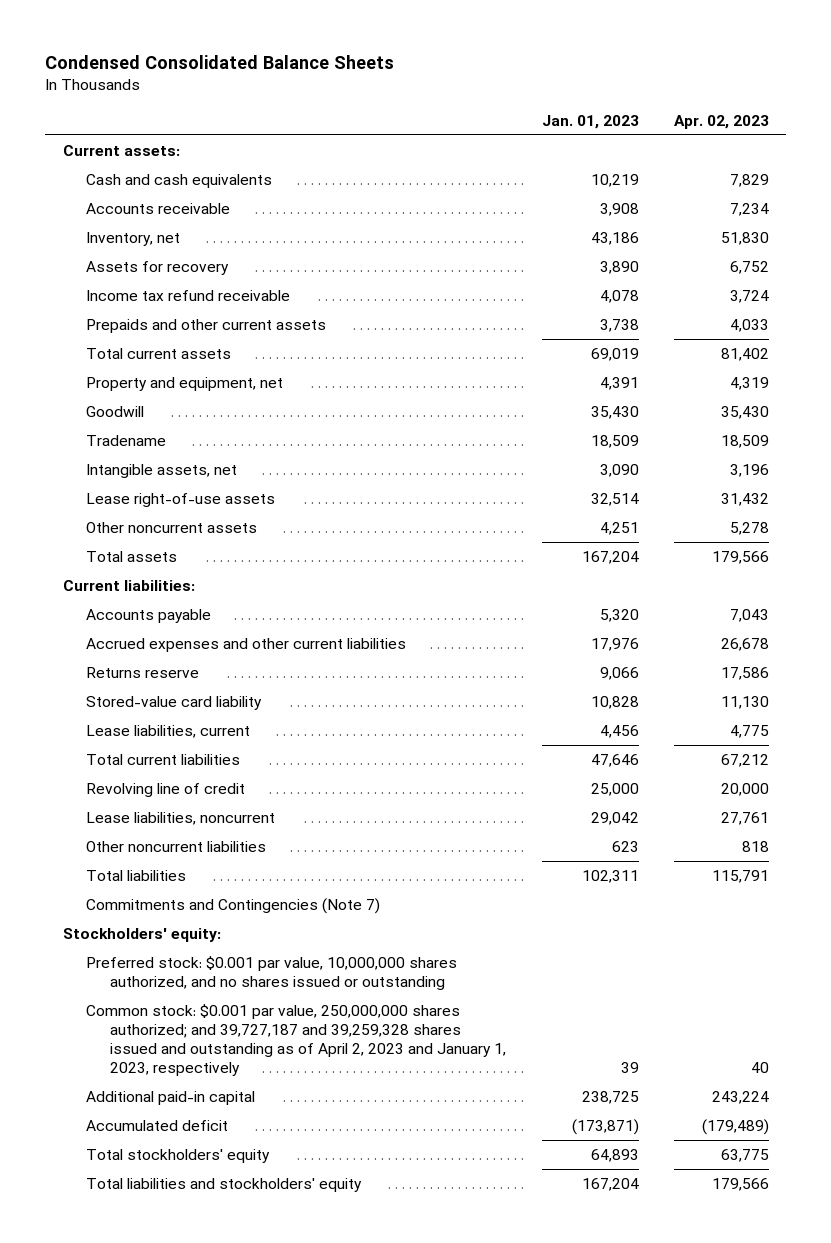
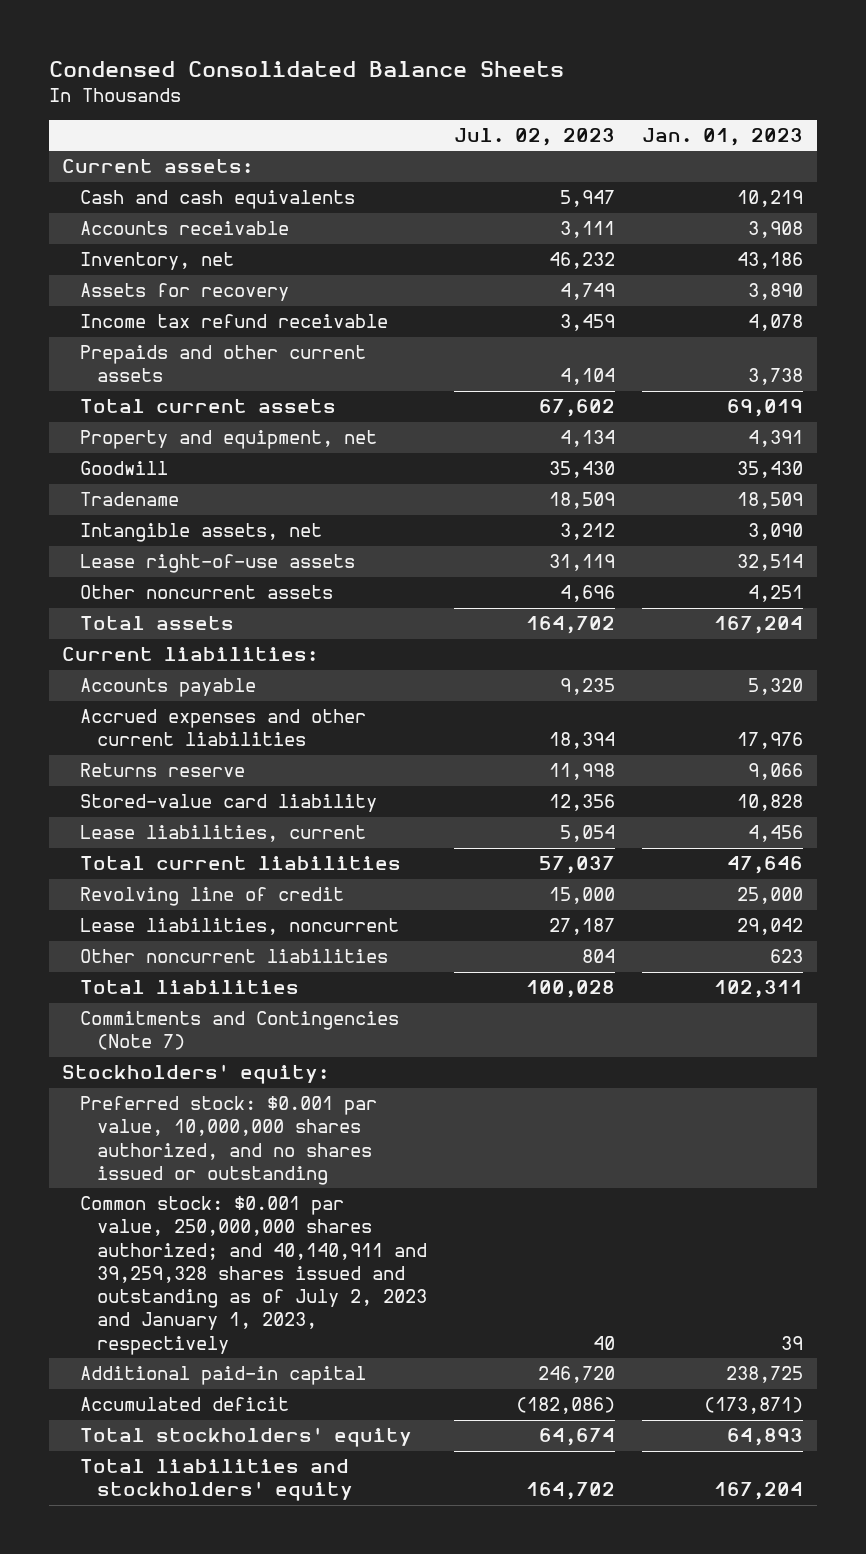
- | Jan. 01, 2023 | Apr. 02, 2023
+ | Jul. 02, 2023 | Jan. 01, 2023
- Common stock: $0.001 par value, 250,000,000 shares authorized; and 39,727,187 and 39,259,328 shares issued and outstanding as of April 2, 2023 and January 1, 2023, respectively | 39 | 40
+ Common stock: $0.001 par value, 250,000,000 shares authorized; and 40,140,911 and 39,259,328 shares issued and outstanding as of July 2, 2023 and January 1, 2023, respectively | 40 | 39

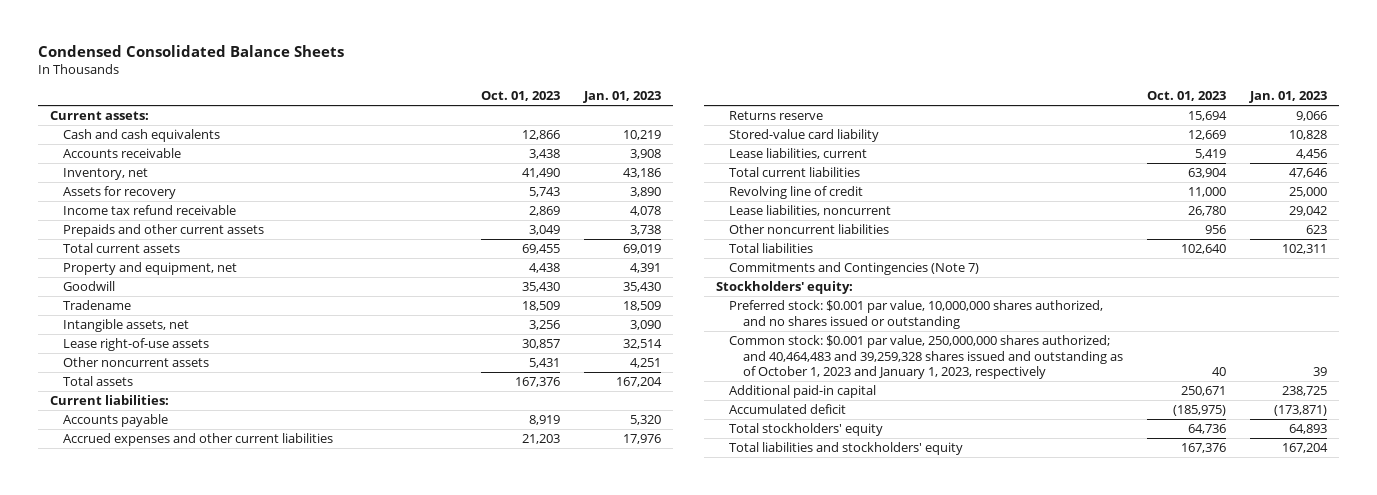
- | Jul. 02, 2023 | Jan. 01, 2023
+ | Oct. 01, 2023 | Jan. 01, 2023
- Common stock: $0.001 par value, 250,000,000 shares authorized; and 40,140,911 and 39,259,328 shares issued and outstanding as of July 2, 2023 and January 1, 2023, respectively | 40 | 39
+ Common stock: $0.001 par value, 250,000,000 shares authorized; and 40,464,483 and 39,259,328 shares issued and outstanding as of October 1, 2023 and January 1, 2023, respectively | 40 | 39

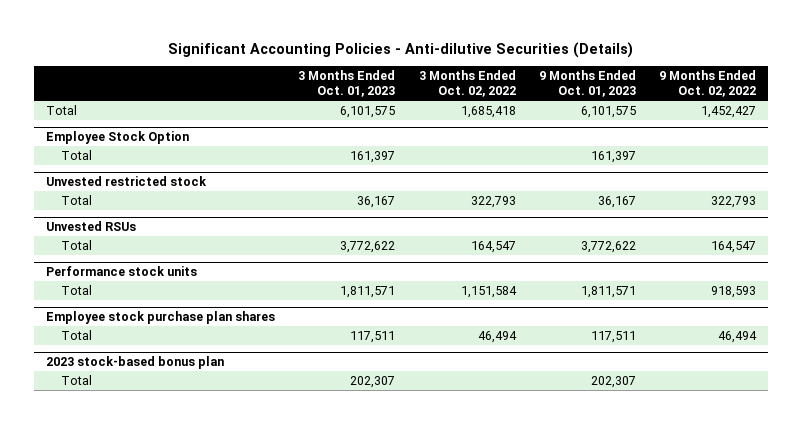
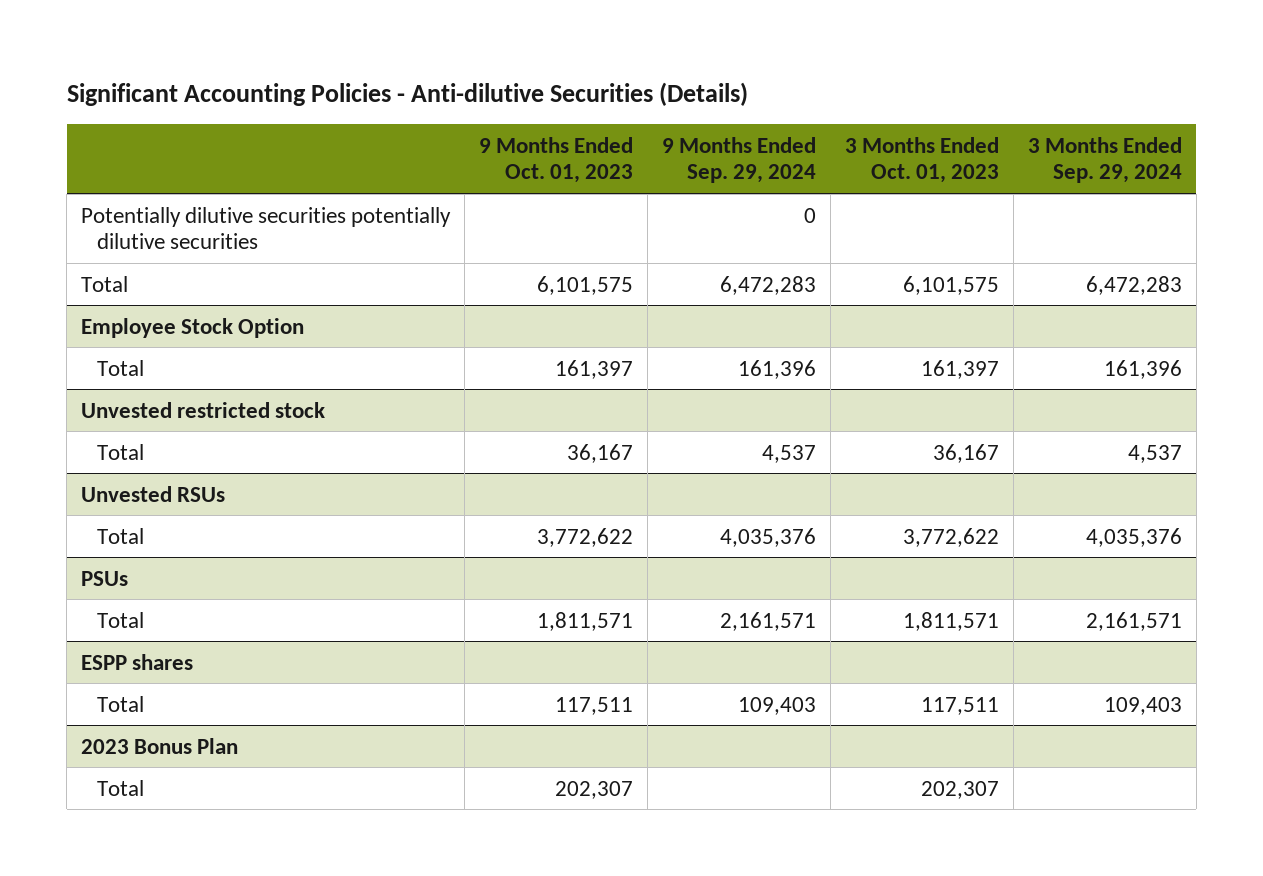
- | 3 Months Ended Oct. 01, 2023 | 3 Months Ended Oct. 02, 2022 | 9 Months Ended Oct. 01, 2023 | 9 Months Ended Oct. 02, 2022
+ | 9 Months Ended Oct. 01, 2023 | 9 Months Ended Sep. 29, 2024 | 3 Months Ended Oct. 01, 2023 | 3 Months Ended Sep. 29, 2024
+ Potentially dilutive securities potentially dilutive securities | | 0 | |
- Performance stock units
+ PSUs
- Employee stock purchase plan shares
+ ESPP shares
- 2023 stock-based bonus plan
+ 2023 Bonus Plan

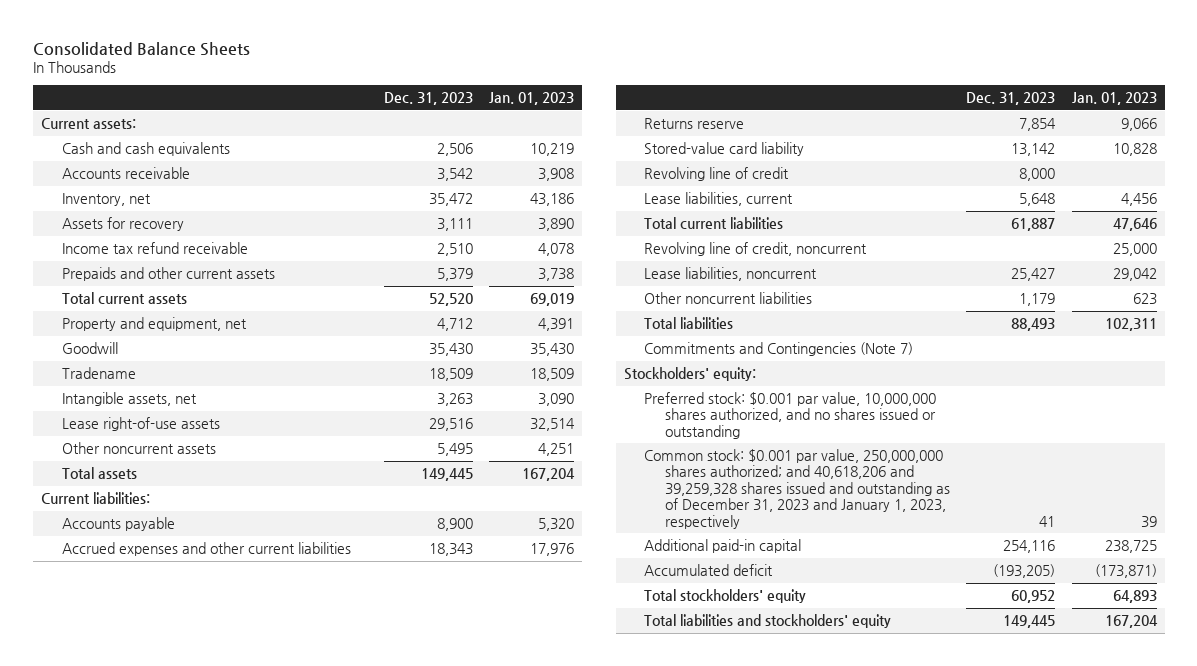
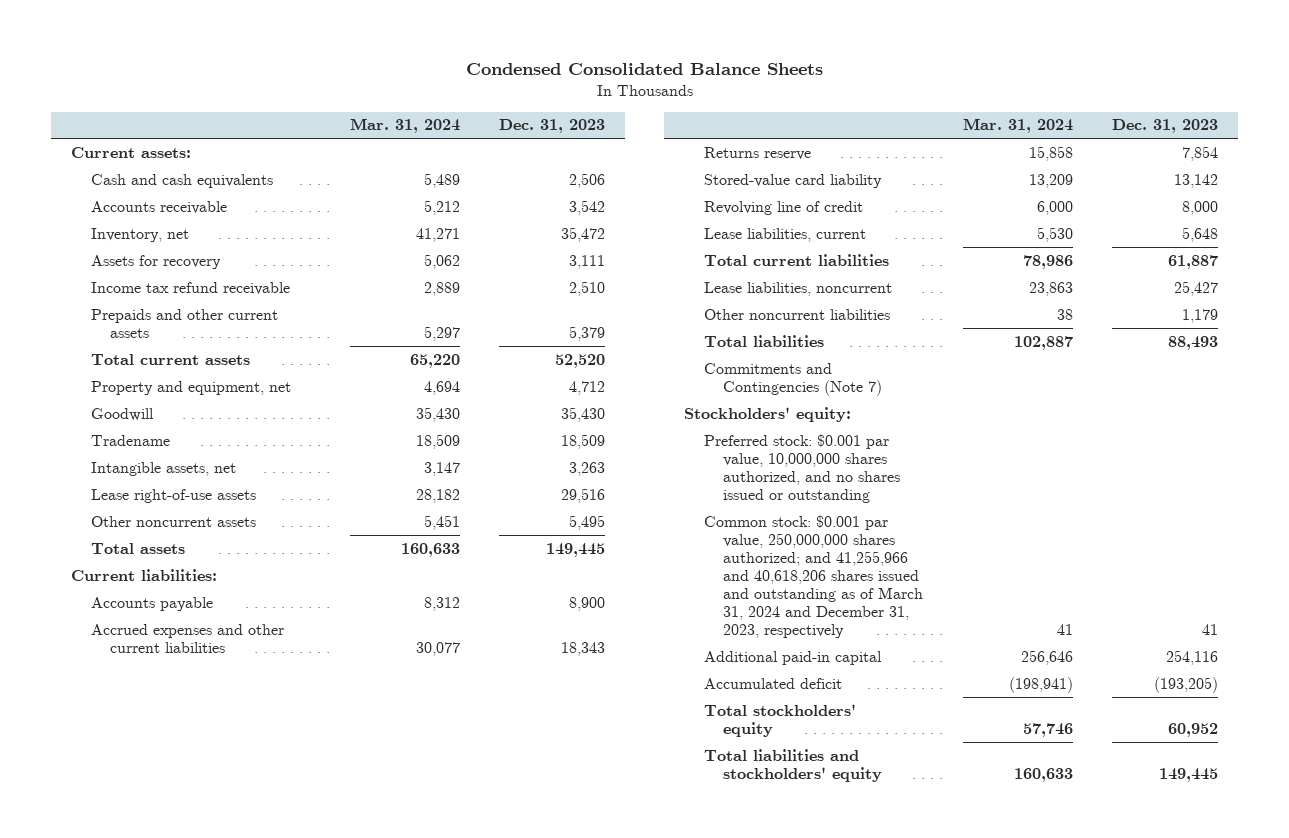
- Consolidated Balance Sheets
+ Condensed Consolidated Balance Sheets
- | Dec. 31, 2023 | Jan. 01, 2023
+ | Mar. 31, 2024 | Dec. 31, 2023
- Revolving line of credit, noncurrent | | 25,000
- Common stock: $0.001 par value, 250,000,000 shares authorized; and 40,618,206 and 39,259,328 shares issued and outstanding as of December 31, 2023 and January 1, 2023, respectively | 41 | 39
+ Common stock: $0.001 par value, 250,000,000 shares authorized; and 41,255,966 and 40,618,206 shares issued and outstanding as of March 31, 2024 and December 31, 2023, respectively | 41 | 41

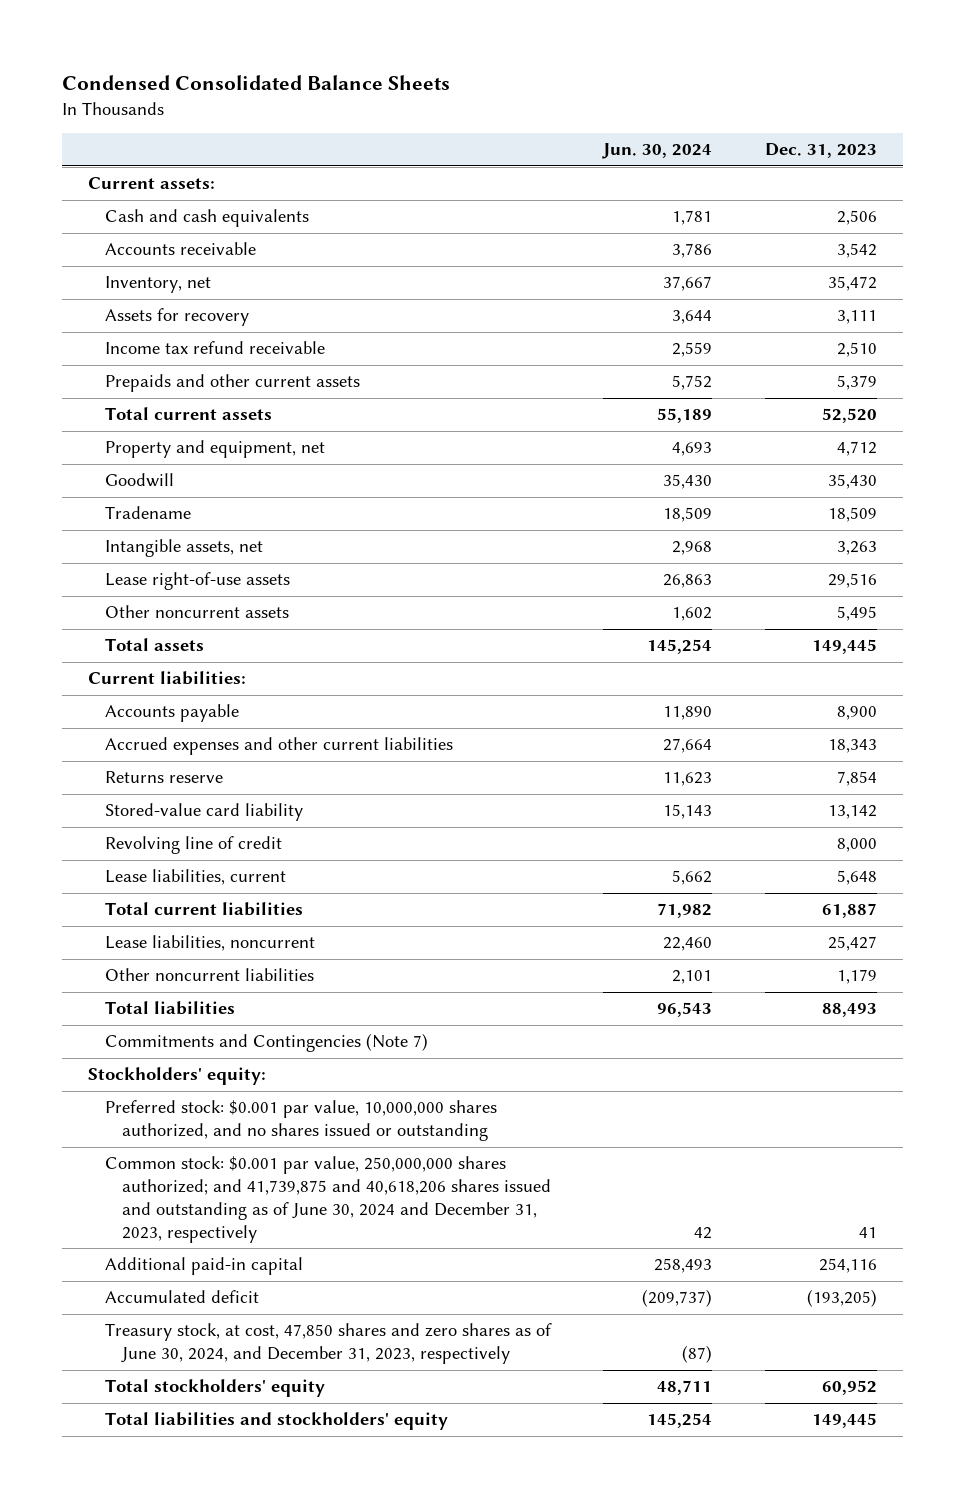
- | Mar. 31, 2024 | Dec. 31, 2023
+ | Jun. 30, 2024 | Dec. 31, 2023
- Common stock: $0.001 par value, 250,000,000 shares authorized; and 41,255,966 and 40,618,206 shares issued and outstanding as of March 31, 2024 and December 31, 2023, respectively | 41 | 41
+ Common stock: $0.001 par value, 250,000,000 shares authorized; and 41,739,875 and 40,618,206 shares issued and outstanding as of June 30, 2024 and December 31, 2023, respectively | 42 | 41
+ Treasury stock, at cost, 47,850 shares and zero shares as of June 30, 2024, and December 31, 2023, respectively | (87) |

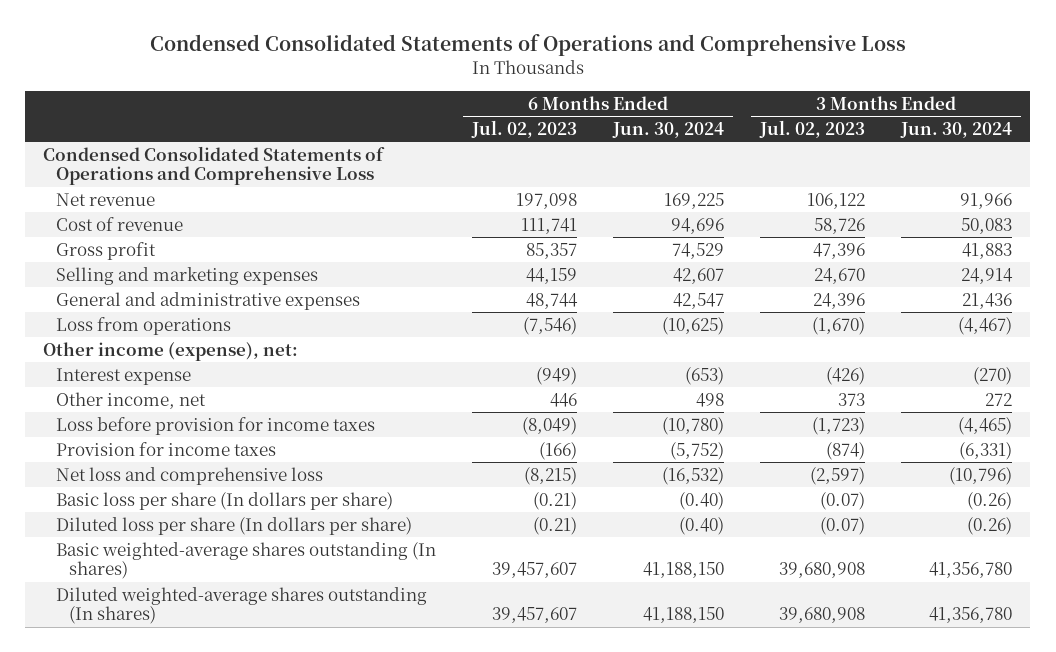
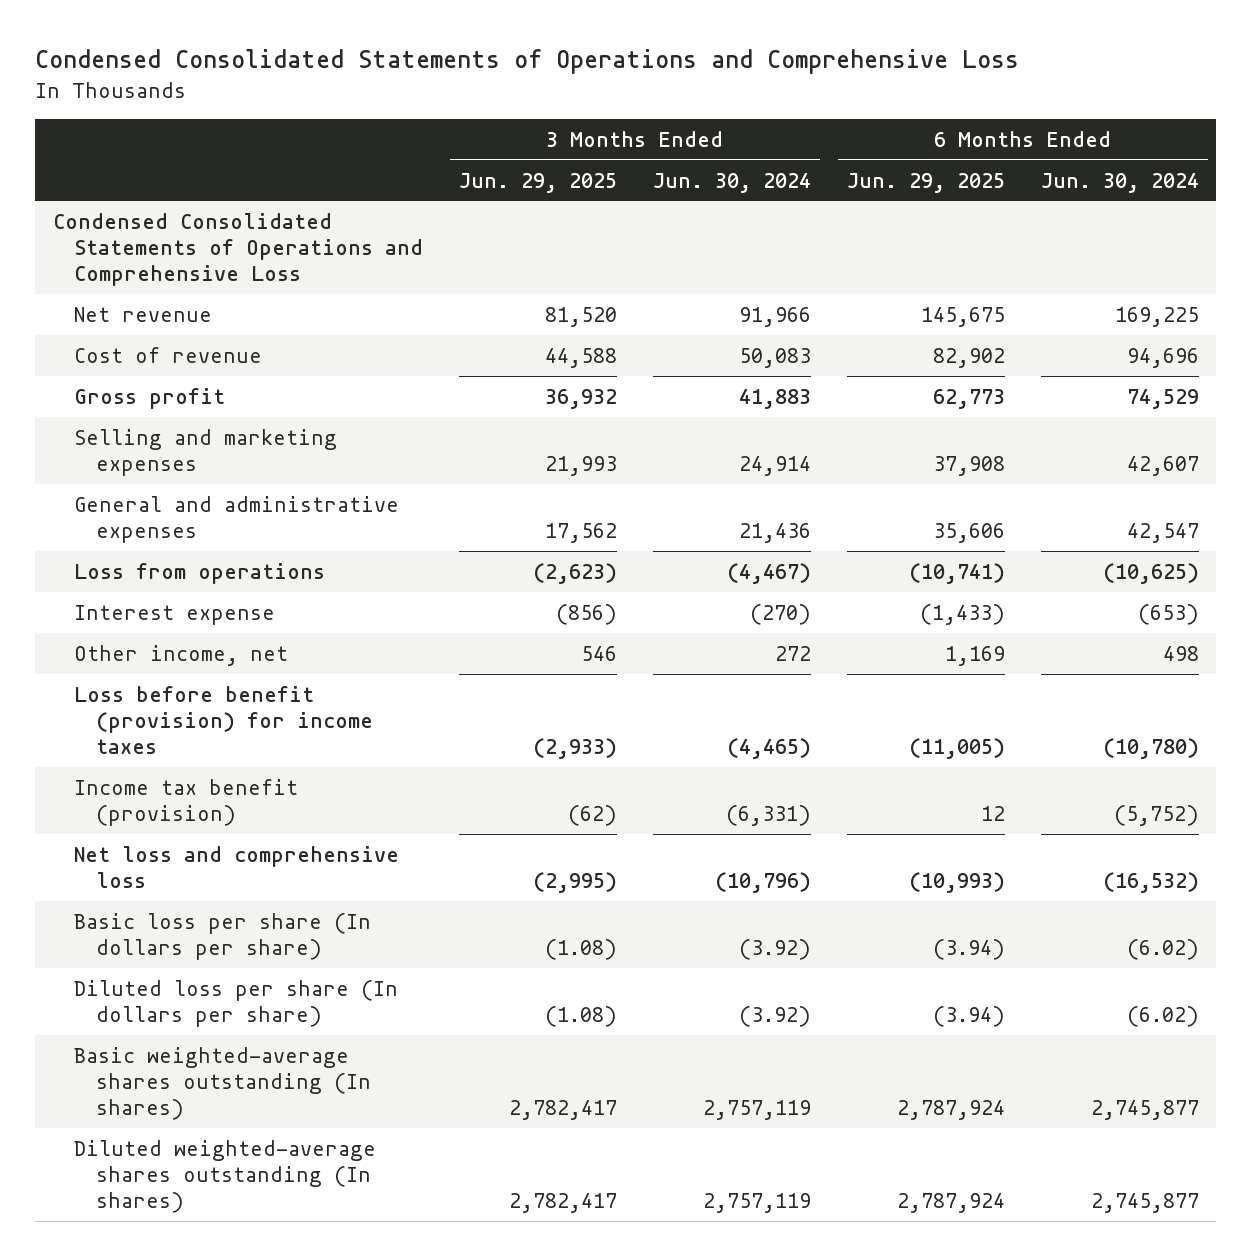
- | 6 Months Ended Jul. 02, 2023 | 6 Months Ended Jun. 30, 2024 | 3 Months Ended Jul. 02, 2023 | 3 Months Ended Jun. 30, 2024
+ | 3 Months Ended Jun. 29, 2025 | 3 Months Ended Jun. 30, 2024 | 6 Months Ended Jun. 29, 2025 | 6 Months Ended Jun. 30, 2024
- Other income (expense), net:
- Loss before provision for income taxes | (8,049) | (10,780) | (1,723) | (4,465)
- Provision for income taxes | (166) | (5,752) | (874) | (6,331)
+ Loss before benefit (provision) for income taxes | (2,933) | (4,465) | (11,005) | (10,780)
+ Income tax benefit (provision) | (62) | (6,331) | 12 | (5,752)
- Basic loss per share (In dollars per share) | (0.21) | (0.40) | (0.07) | (0.26)
- Diluted loss per share (In dollars per share) | (0.21) | (0.40) | (0.07) | (0.26)
- Basic weighted-average shares outstanding (In shares) | 39,457,607 | 41,188,150 | 39,680,908 | 41,356,780
- Diluted weighted-average shares outstanding (In shares) | 39,457,607 | 41,188,150 | 39,680,908 | 41,356,780
+ Basic loss per share (In dollars per share) | (1.08) | (3.92) | (3.94) | (6.02)
+ Diluted loss per share (In dollars per share) | (1.08) | (3.92) | (3.94) | (6.02)
+ Basic weighted-average shares outstanding (In shares) | 2,782,417 | 2,757,119 | 2,787,924 | 2,745,877
+ Diluted weighted-average shares outstanding (In shares) | 2,782,417 | 2,757,119 | 2,787,924 | 2,745,877

